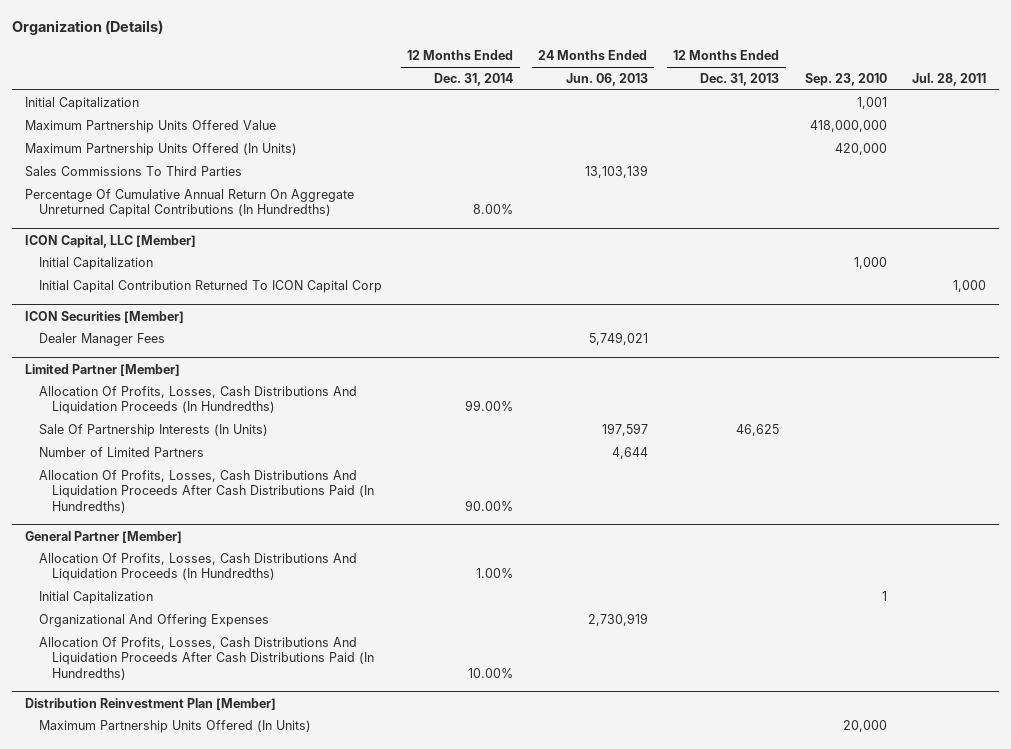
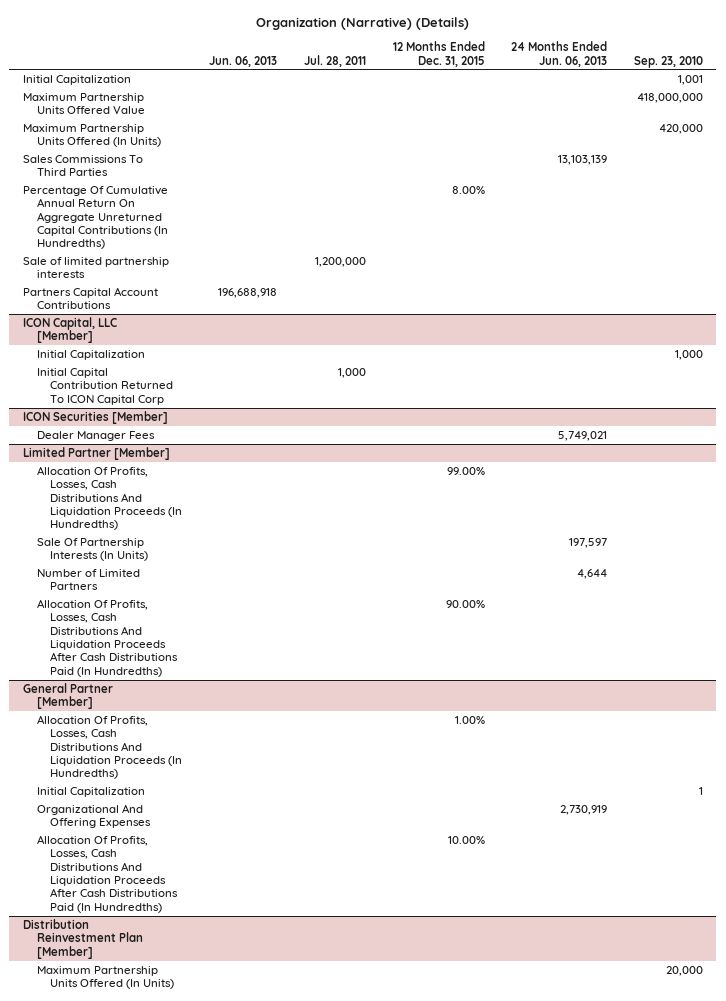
- Organization (Details)
+ Organization (Narrative) (Details)
- | 12 Months Ended Dec. 31, 2014 | 24 Months Ended Jun. 06, 2013 | 12 Months Ended Dec. 31, 2013 | Sep. 23, 2010 | Jul. 28, 2011
+ | Jun. 06, 2013 | Jul. 28, 2011 | 12 Months Ended Dec. 31, 2015 | 24 Months Ended Jun. 06, 2013 | Sep. 23, 2010
+ Sale of limited partnership interests | | 1,200,000 | | |
+ Partners Capital Account Contributions | 196,688,918 | | | |

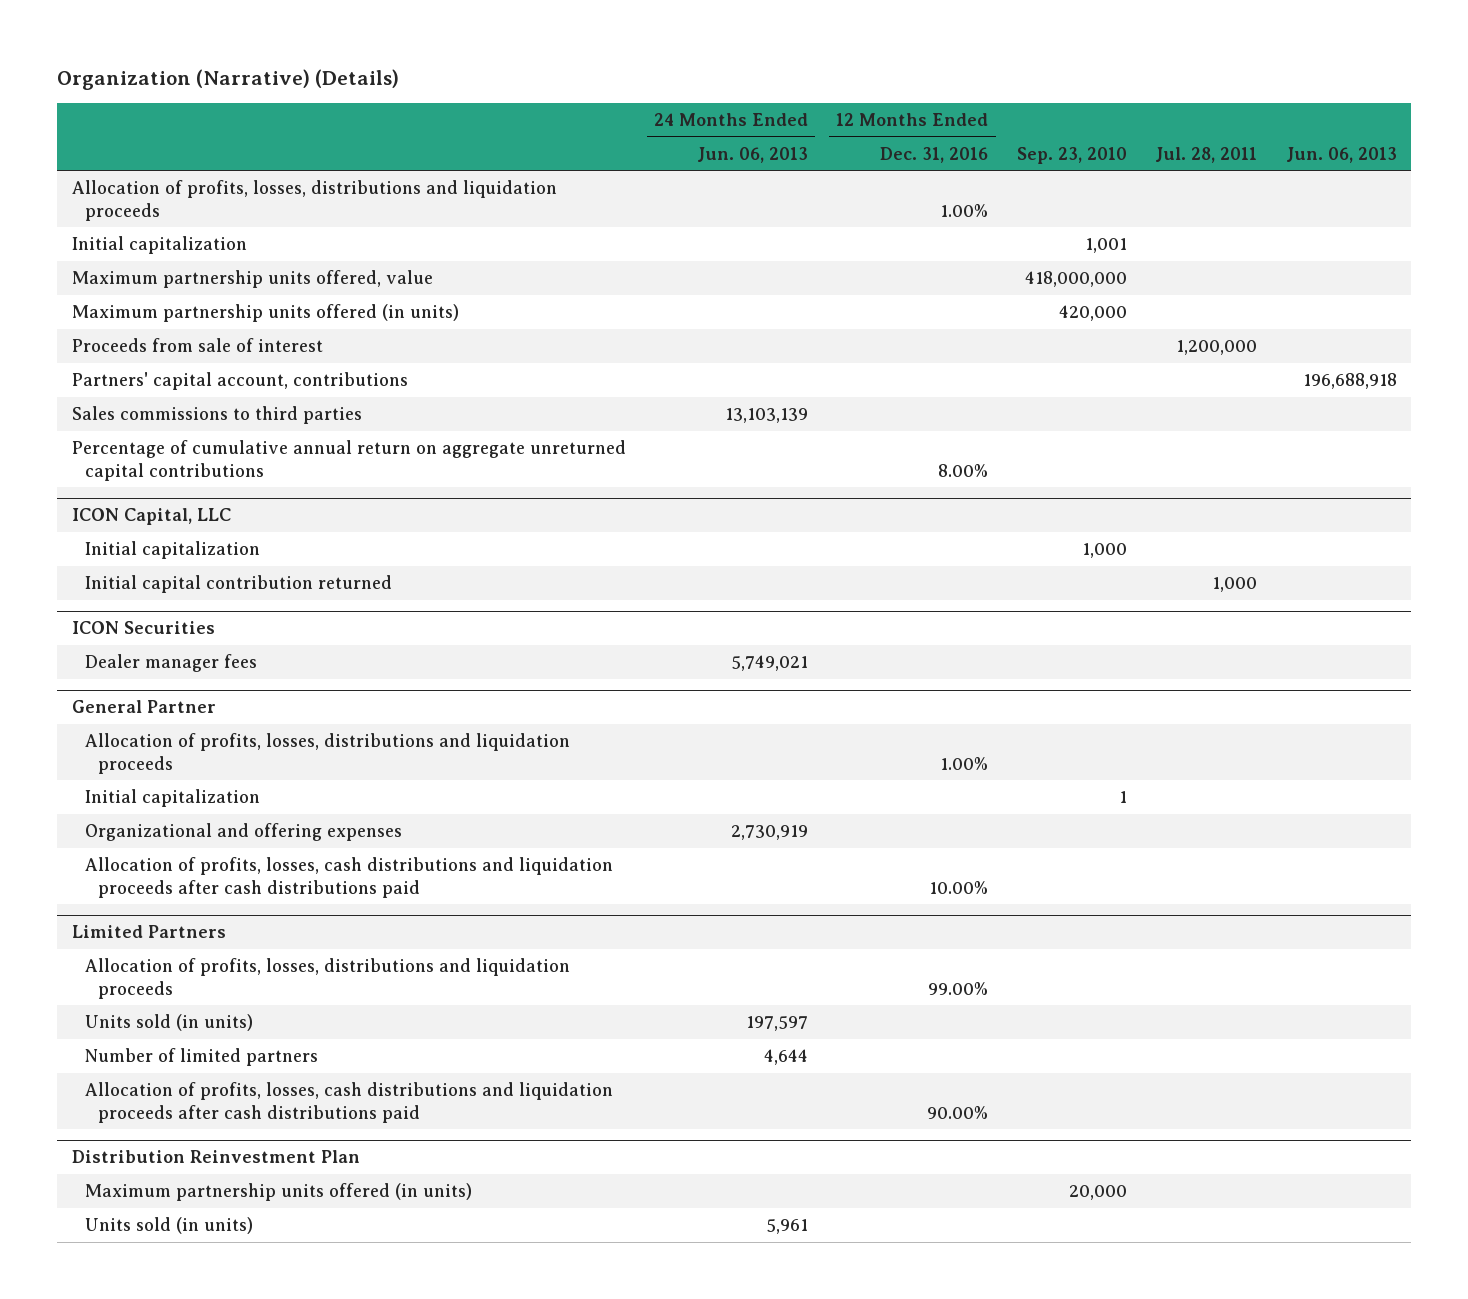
- | Jun. 06, 2013 | Jul. 28, 2011 | 12 Months Ended Dec. 31, 2015 | 24 Months Ended Jun. 06, 2013 | Sep. 23, 2010
+ | 24 Months Ended Jun. 06, 2013 | 12 Months Ended Dec. 31, 2016 | Sep. 23, 2010 | Jul. 28, 2011 | Jun. 06, 2013
- Initial Capitalization | | | | | 1,001
- Maximum Partnership Units Offered Value | | | | | 418,000,000
- Maximum Partnership Units Offered (In Units) | | | | | 420,000
- Sales Commissions To Third Parties | | | | 13,103,139 |
- Percentage Of Cumulative Annual Return On Aggregate Unreturned Capital Contributions (In Hundredths) | | | 8.00% | |
- Sale of limited partnership interests | | 1,200,000 | | |
- Partners Capital Account Contributions | 196,688,918 | | | |
- ICON Capital, LLC [Member]
- Initial Capitalization | | | | | 1,000
- Initial Capital Contribution Returned To ICON Capital Corp | | 1,000 | | |
- ICON Securities [Member]
- Dealer Manager Fees | | | | 5,749,021 |
- Limited Partner [Member]
- Allocation Of Profits, Losses, Cash Distributions And Liquidation Proceeds (In Hundredths) | | | 99.00% | |
- Sale Of Partnership Interests (In Units) | | | | 197,597 |
- Number of Limited Partners | | | | 4,644 |
- Allocation Of Profits, Losses, Cash Distributions And Liquidation Proceeds After Cash Distributions Paid (In Hundredths) | | | 90.00% | |
- General Partner [Member]
- Allocation Of Profits, Losses, Cash Distributions And Liquidation Proceeds (In Hundredths) | | | 1.00% | |
- Initial Capitalization | | | | | 1
- Organizational And Offering Expenses | | | | 2,730,919 |
- Allocation Of Profits, Losses, Cash Distributions And Liquidation Proceeds After Cash Distributions Paid (In Hundredths) | | | 10.00% | |
- Distribution Reinvestment Plan [Member]
- Maximum Partnership Units Offered (In Units) | | | | | 20,000
+ Allocation of profits, losses, distributions and liquidation proceeds | | 1.00% | | |
+ Initial capitalization | | | 1,001 | |
+ Maximum partnership units offered, value | | | 418,000,000 | |
+ Maximum partnership units offered (in units) | | | 420,000 | |
+ Proceeds from sale of interest | | | | 1,200,000 |
+ Partners' capital account, contributions | | | | | 196,688,918
+ Sales commissions to third parties | 13,103,139 | | | |
+ Percentage of cumulative annual return on aggregate unreturned capital contributions | | 8.00% | | |
+ ICON Capital, LLC
+ Initial capitalization | | | 1,000 | |
+ Initial capital contribution returned | | | | 1,000 |
+ ICON Securities
+ Dealer manager fees | 5,749,021 | | | |
+ General Partner
+ Allocation of profits, losses, distributions and liquidation proceeds | | 1.00% | | |
+ Initial capitalization | | | 1 | |
+ Organizational and offering expenses | 2,730,919 | | | |
+ Allocation of profits, losses, cash distributions and liquidation proceeds after cash distributions paid | | 10.00% | | |
+ Limited Partners
+ Allocation of profits, losses, distributions and liquidation proceeds | | 99.00% | | |
+ Units sold (in units) | 197,597 | | | |
+ Number of limited partners | 4,644 | | | |
+ Allocation of profits, losses, cash distributions and liquidation proceeds after cash distributions paid | | 90.00% | | |
+ Distribution Reinvestment Plan
+ Maximum partnership units offered (in units) | | | 20,000 | |
+ Units sold (in units) | 5,961 | | | |

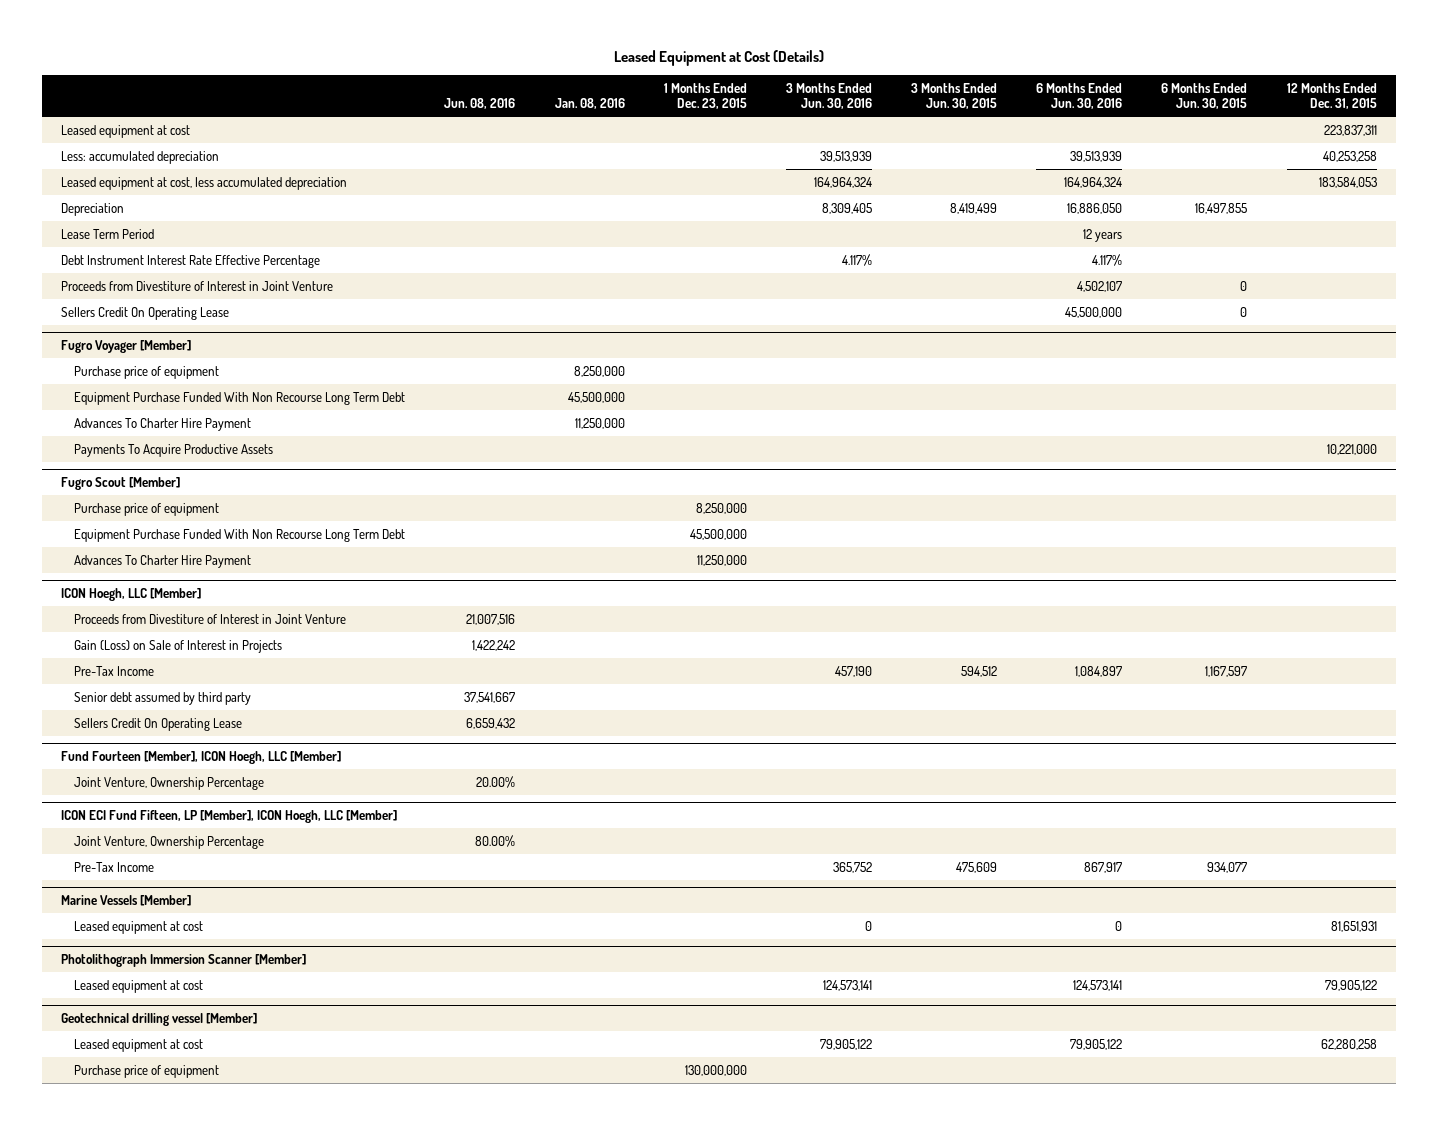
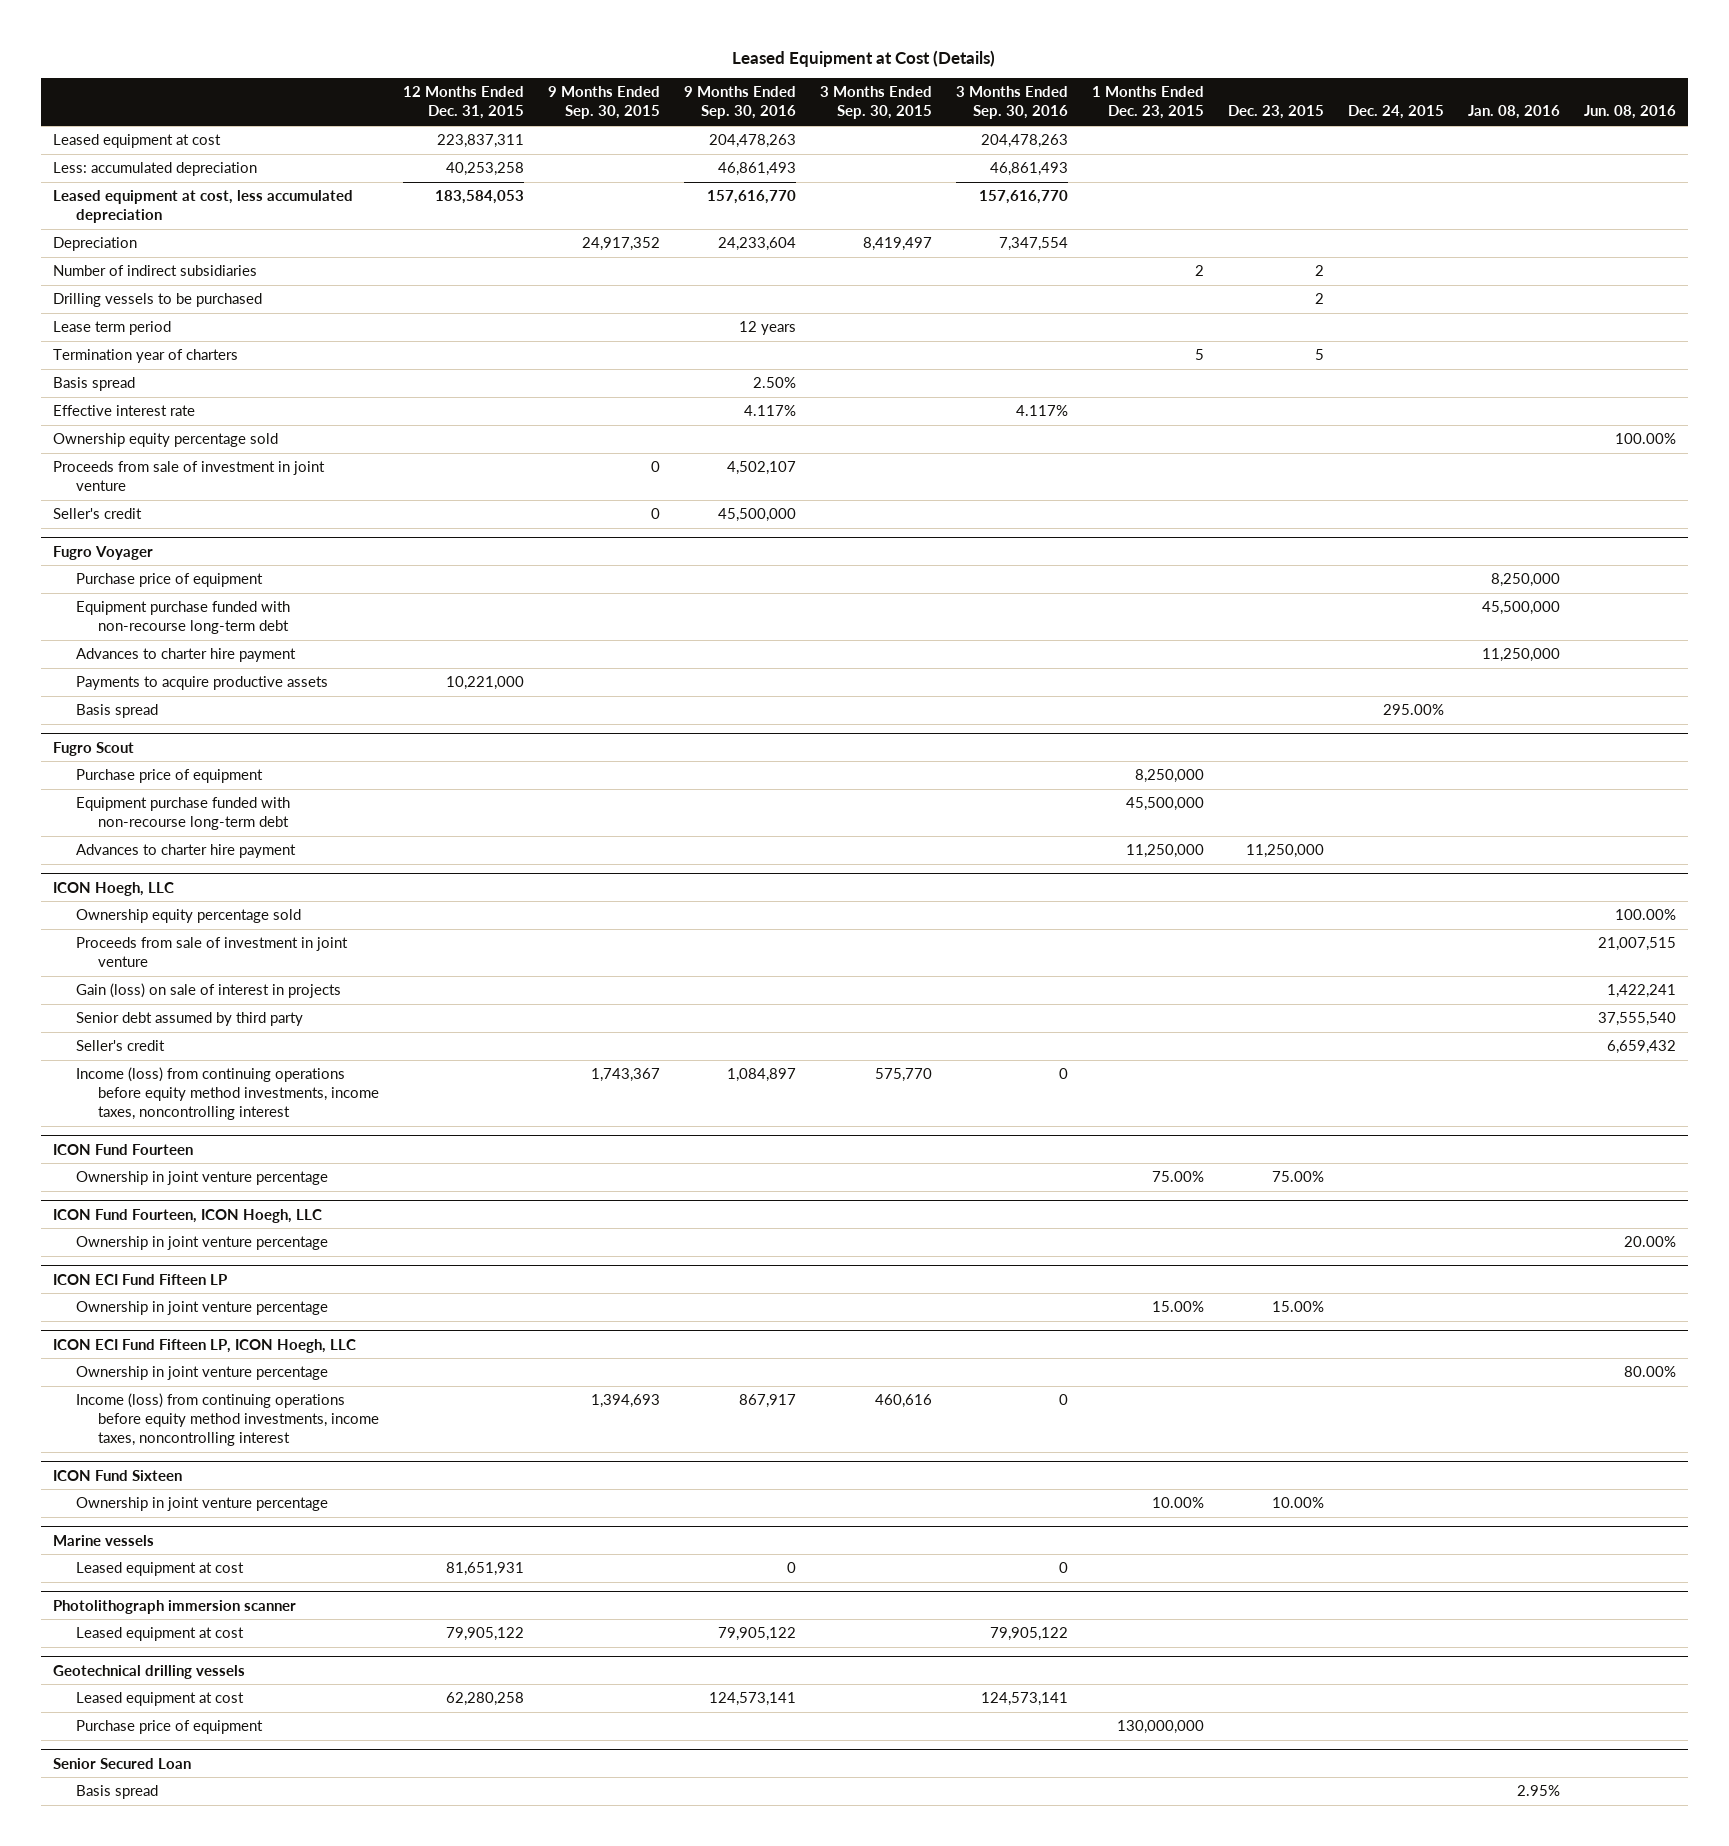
- | Jun. 08, 2016 | Jan. 08, 2016 | 1 Months Ended Dec. 23, 2015 | 3 Months Ended Jun. 30, 2016 | 3 Months Ended Jun. 30, 2015 | 6 Months Ended Jun. 30, 2016 | 6 Months Ended Jun. 30, 2015 | 12 Months Ended Dec. 31, 2015
+ | 12 Months Ended Dec. 31, 2015 | 9 Months Ended Sep. 30, 2015 | 9 Months Ended Sep. 30, 2016 | 3 Months Ended Sep. 30, 2015 | 3 Months Ended Sep. 30, 2016 | 1 Months Ended Dec. 23, 2015 | Dec. 23, 2015 | Dec. 24, 2015 | Jan. 08, 2016 | Jun. 08, 2016
- Lease Term Period | | | | | | 12 years | |
- Debt Instrument Interest Rate Effective Percentage | | | | 4.117% | | 4.117% | |
- Proceeds from Divestiture of Interest in Joint Venture | | | | | | 4,502,107 | 0 |
- Sellers Credit On Operating Lease | | | | | | 45,500,000 | 0 |
- Fugro Voyager [Member]
+ Number of indirect subsidiaries | | | | | | 2 | 2 | | |
+ Drilling vessels to be purchased | | | | | | | 2 | | |
+ Lease term period | | | 12 years | | | | | | |
+ Termination year of charters | | | | | | 5 | 5 | | |
+ Basis spread | | | 2.50% | | | | | | |
+ Effective interest rate | | | 4.117% | | 4.117% | | | | |
+ Ownership equity percentage sold | | | | | | | | | | 100.00%
+ Proceeds from sale of investment in joint venture | | 0 | 4,502,107 | | | | | | |
+ Seller's credit | | 0 | 45,500,000 | | | | | | |
+ Fugro Voyager
- Equipment Purchase Funded With Non Recourse Long Term Debt | | 45,500,000 | | | | | |
- Advances To Charter Hire Payment | | 11,250,000 | | | | | |
- Payments To Acquire Productive Assets | | | | | | | | 10,221,000
- Fugro Scout [Member]
+ Equipment purchase funded with non-recourse long-term debt | | | | | | | | | 45,500,000 |
+ Advances to charter hire payment | | | | | | | | | 11,250,000 |
+ Payments to acquire productive assets | 10,221,000 | | | | | | | | |
+ Basis spread | | | | | | | | 295.00% | |
+ Fugro Scout
- Equipment Purchase Funded With Non Recourse Long Term Debt | | | 45,500,000 | | | | |
- Advances To Charter Hire Payment | | | 11,250,000 | | | | |
- ICON Hoegh, LLC [Member]
- Proceeds from Divestiture of Interest in Joint Venture | 21,007,516 | | | | | | |
- Gain (Loss) on Sale of Interest in Projects | 1,422,242 | | | | | | |
- Pre-Tax Income | | | | 457,190 | 594,512 | 1,084,897 | 1,167,597 |
- Senior debt assumed by third party | 37,541,667 | | | | | | |
- Sellers Credit On Operating Lease | 6,659,432 | | | | | | |
- Fund Fourteen [Member], ICON Hoegh, LLC [Member]
- Joint Venture, Ownership Percentage | 20.00% | | | | | | |
- ICON ECI Fund Fifteen, LP [Member], ICON Hoegh, LLC [Member]
- Joint Venture, Ownership Percentage | 80.00% | | | | | | |
- Pre-Tax Income | | | | 365,752 | 475,609 | 867,917 | 934,077 |
- Marine Vessels [Member]
+ Equipment purchase funded with non-recourse long-term debt | | | | | | 45,500,000 | | | |
+ Advances to charter hire payment | | | | | | 11,250,000 | 11,250,000 | | |
+ ICON Hoegh, LLC
+ Ownership equity percentage sold | | | | | | | | | | 100.00%
+ Proceeds from sale of investment in joint venture | | | | | | | | | | 21,007,515
+ Gain (loss) on sale of interest in projects | | | | | | | | | | 1,422,241
+ Senior debt assumed by third party | | | | | | | | | | 37,555,540
+ Seller's credit | | | | | | | | | | 6,659,432
+ Income (loss) from continuing operations before equity method investments, income taxes, noncontrolling interest | | 1,743,367 | 1,084,897 | 575,770 | 0 | | | | |
+ ICON Fund Fourteen
+ Ownership in joint venture percentage | | | | | | 75.00% | 75.00% | | |
+ ICON Fund Fourteen, ICON Hoegh, LLC
+ Ownership in joint venture percentage | | | | | | | | | | 20.00%
+ ICON ECI Fund Fifteen LP
+ Ownership in joint venture percentage | | | | | | 15.00% | 15.00% | | |
+ ICON ECI Fund Fifteen LP, ICON Hoegh, LLC
+ Ownership in joint venture percentage | | | | | | | | | | 80.00%
+ Income (loss) from continuing operations before equity method investments, income taxes, noncontrolling interest | | 1,394,693 | 867,917 | 460,616 | 0 | | | | |
+ ICON Fund Sixteen
+ Ownership in joint venture percentage | | | | | | 10.00% | 10.00% | | |
+ Marine vessels
- Photolithograph Immersion Scanner [Member]
+ Photolithograph immersion scanner
- Geotechnical drilling vessel [Member]
+ Geotechnical drilling vessels
+ Senior Secured Loan
+ Basis spread | | | | | | | | | 2.95% |

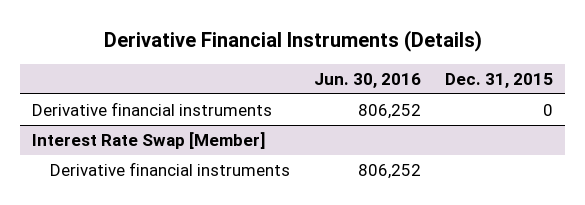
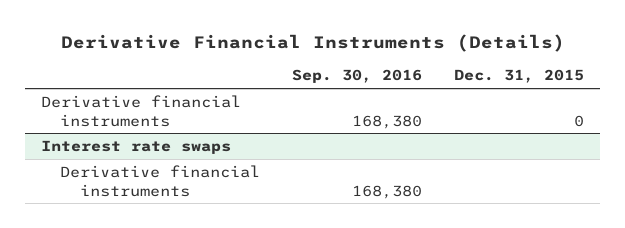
- | Jun. 30, 2016 | Dec. 31, 2015
+ | Sep. 30, 2016 | Dec. 31, 2015
- Interest Rate Swap [Member]
+ Interest rate swaps

